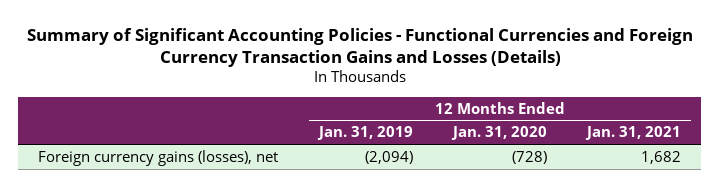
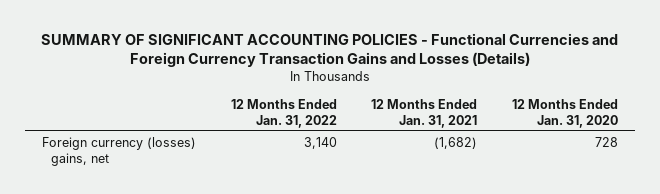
- Summary of Significant Accounting Policies - Functional Currencies and Foreign Currency Transaction Gains and Losses (Details)
+ SUMMARY OF SIGNIFICANT ACCOUNTING POLICIES - Functional Currencies and Foreign Currency Transaction Gains and Losses (Details)
- | 12 Months Ended Jan. 31, 2019 | 12 Months Ended Jan. 31, 2020 | 12 Months Ended Jan. 31, 2021
+ | 12 Months Ended Jan. 31, 2022 | 12 Months Ended Jan. 31, 2021 | 12 Months Ended Jan. 31, 2020
- Foreign currency gains (losses), net | (2,094) | (728) | 1,682
+ Foreign currency (losses) gains, net | 3,140 | (1,682) | 728

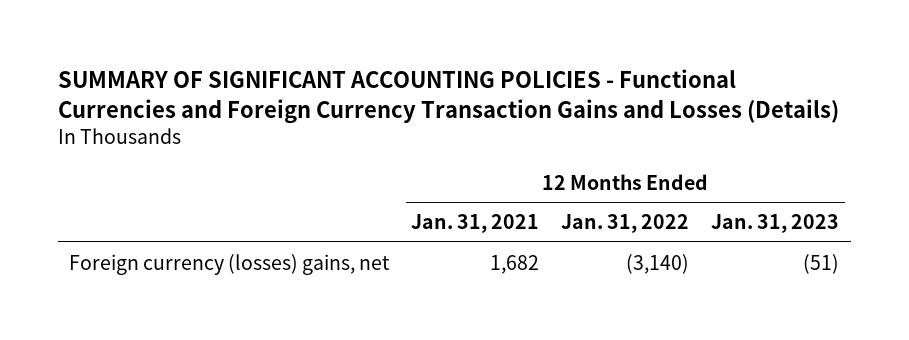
- | 12 Months Ended Jan. 31, 2022 | 12 Months Ended Jan. 31, 2021 | 12 Months Ended Jan. 31, 2020
+ | 12 Months Ended Jan. 31, 2021 | 12 Months Ended Jan. 31, 2022 | 12 Months Ended Jan. 31, 2023
- Foreign currency (losses) gains, net | 3,140 | (1,682) | 728
+ Foreign currency (losses) gains, net | 1,682 | (3,140) | (51)

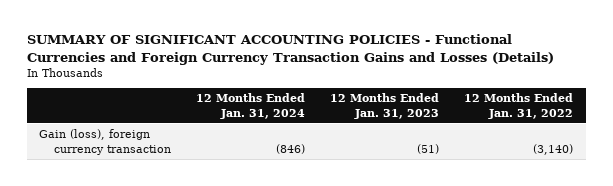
- | 12 Months Ended Jan. 31, 2021 | 12 Months Ended Jan. 31, 2022 | 12 Months Ended Jan. 31, 2023
+ | 12 Months Ended Jan. 31, 2024 | 12 Months Ended Jan. 31, 2023 | 12 Months Ended Jan. 31, 2022
- Foreign currency (losses) gains, net | 1,682 | (3,140) | (51)
+ Gain (loss), foreign currency transaction | (846) | (51) | (3,140)

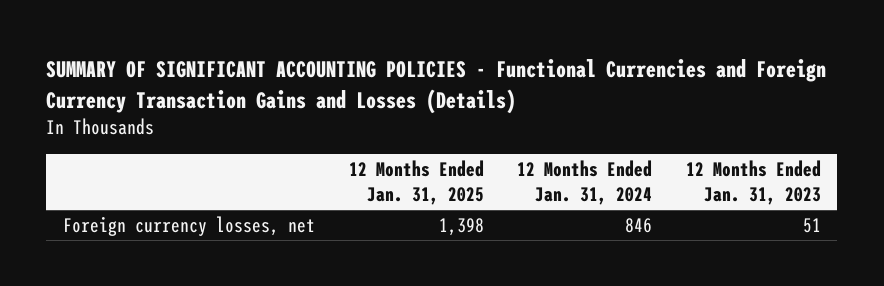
- | 12 Months Ended Jan. 31, 2024 | 12 Months Ended Jan. 31, 2023 | 12 Months Ended Jan. 31, 2022
+ | 12 Months Ended Jan. 31, 2025 | 12 Months Ended Jan. 31, 2024 | 12 Months Ended Jan. 31, 2023
- Gain (loss), foreign currency transaction | (846) | (51) | (3,140)
+ Foreign currency losses, net | 1,398 | 846 | 51

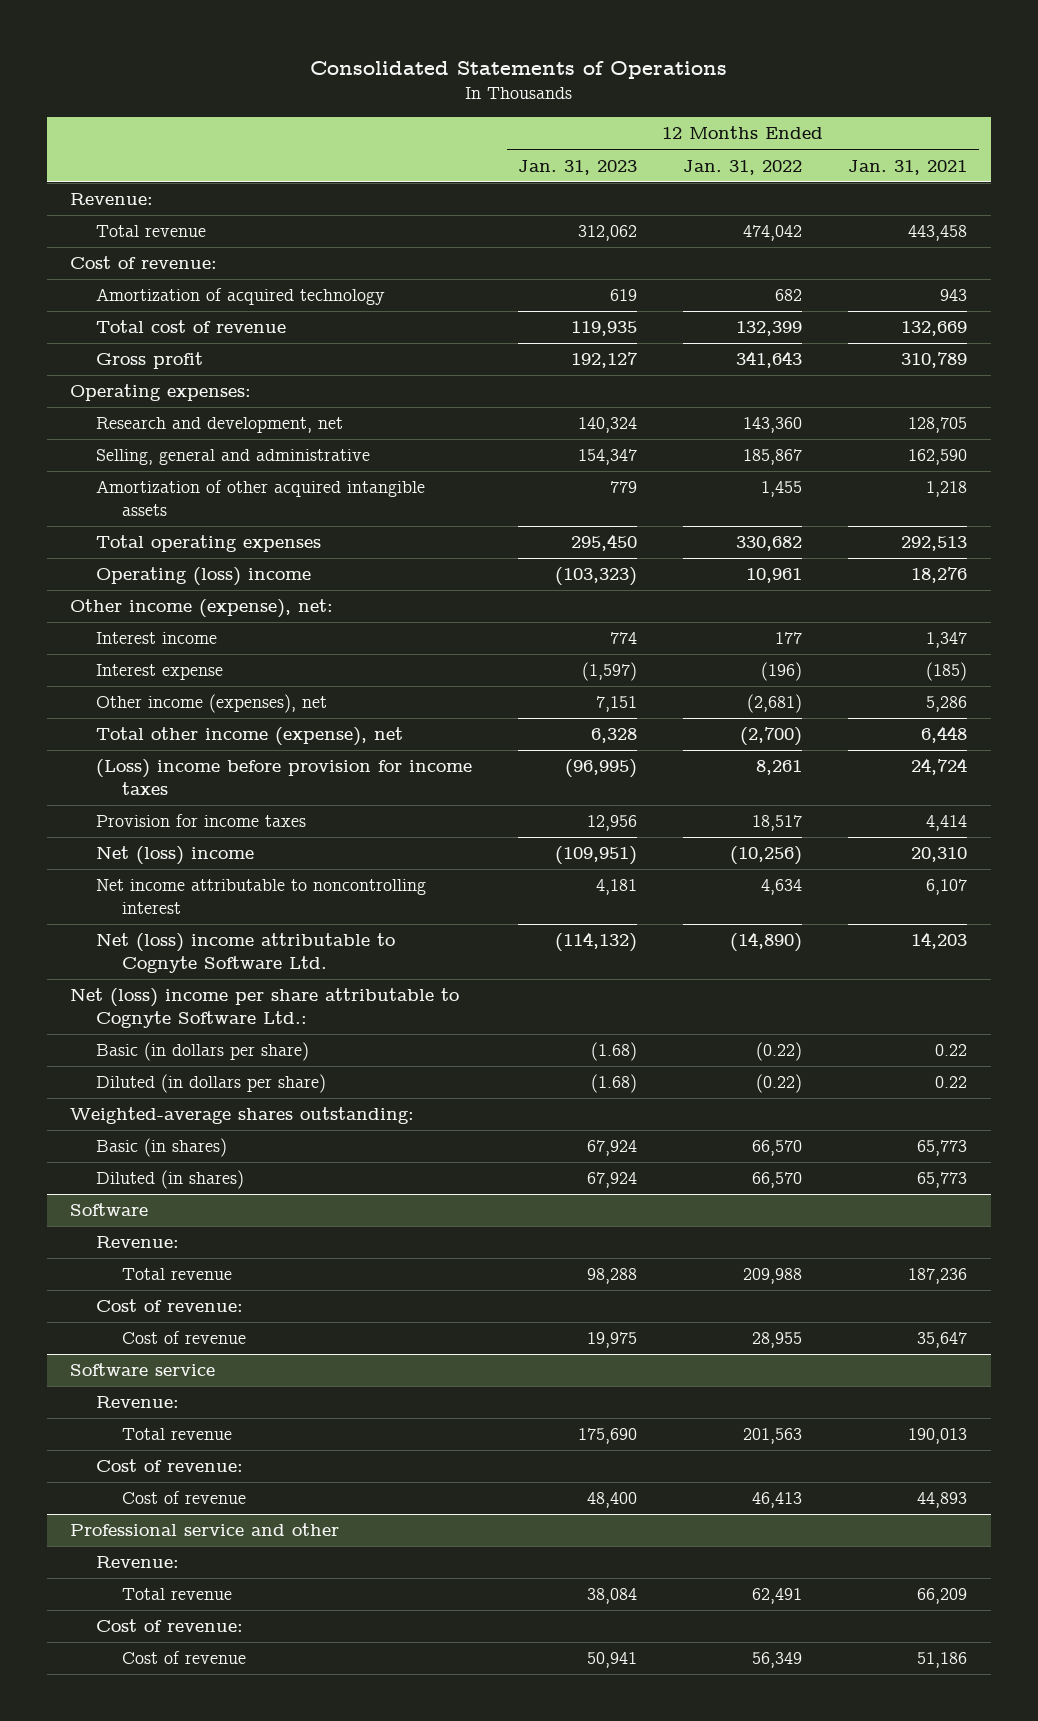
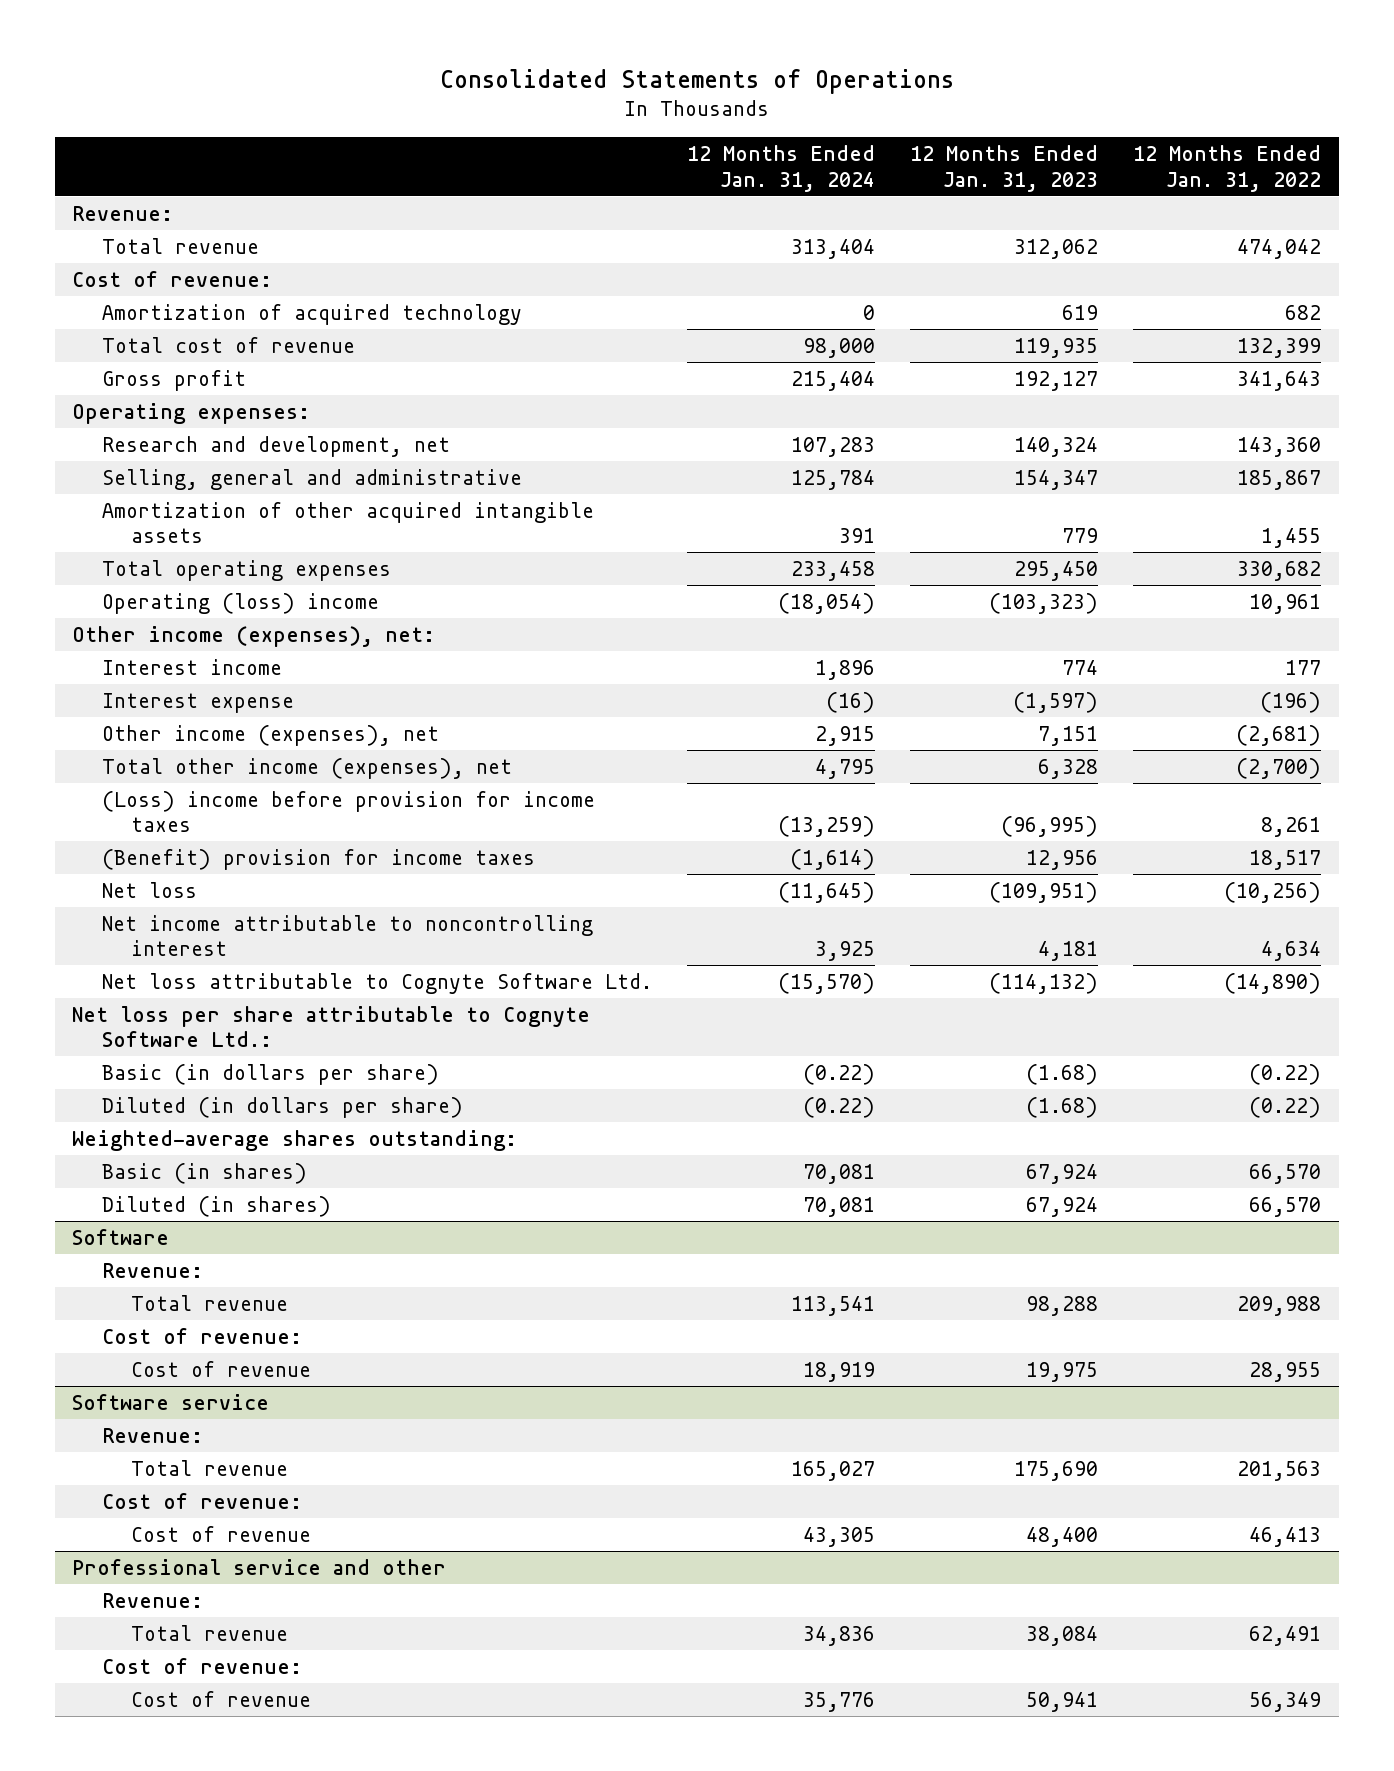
- | 12 Months Ended Jan. 31, 2023 | 12 Months Ended Jan. 31, 2022 | 12 Months Ended Jan. 31, 2021
+ | 12 Months Ended Jan. 31, 2024 | 12 Months Ended Jan. 31, 2023 | 12 Months Ended Jan. 31, 2022
- Other income (expense), net:
+ Other income (expenses), net:
- Total other income (expense), net | 6,328 | (2,700) | 6,448
+ Total other income (expenses), net | 4,795 | 6,328 | (2,700)
- Provision for income taxes | 12,956 | 18,517 | 4,414
- Net (loss) income | (109,951) | (10,256) | 20,310
+ (Benefit) provision for income taxes | (1,614) | 12,956 | 18,517
+ Net loss | (11,645) | (109,951) | (10,256)
- Net (loss) income attributable to Cognyte Software Ltd. | (114,132) | (14,890) | 14,203
- Net (loss) income per share attributable to Cognyte Software Ltd.:
+ Net loss attributable to Cognyte Software Ltd. | (15,570) | (114,132) | (14,890)
+ Net loss per share attributable to Cognyte Software Ltd.:

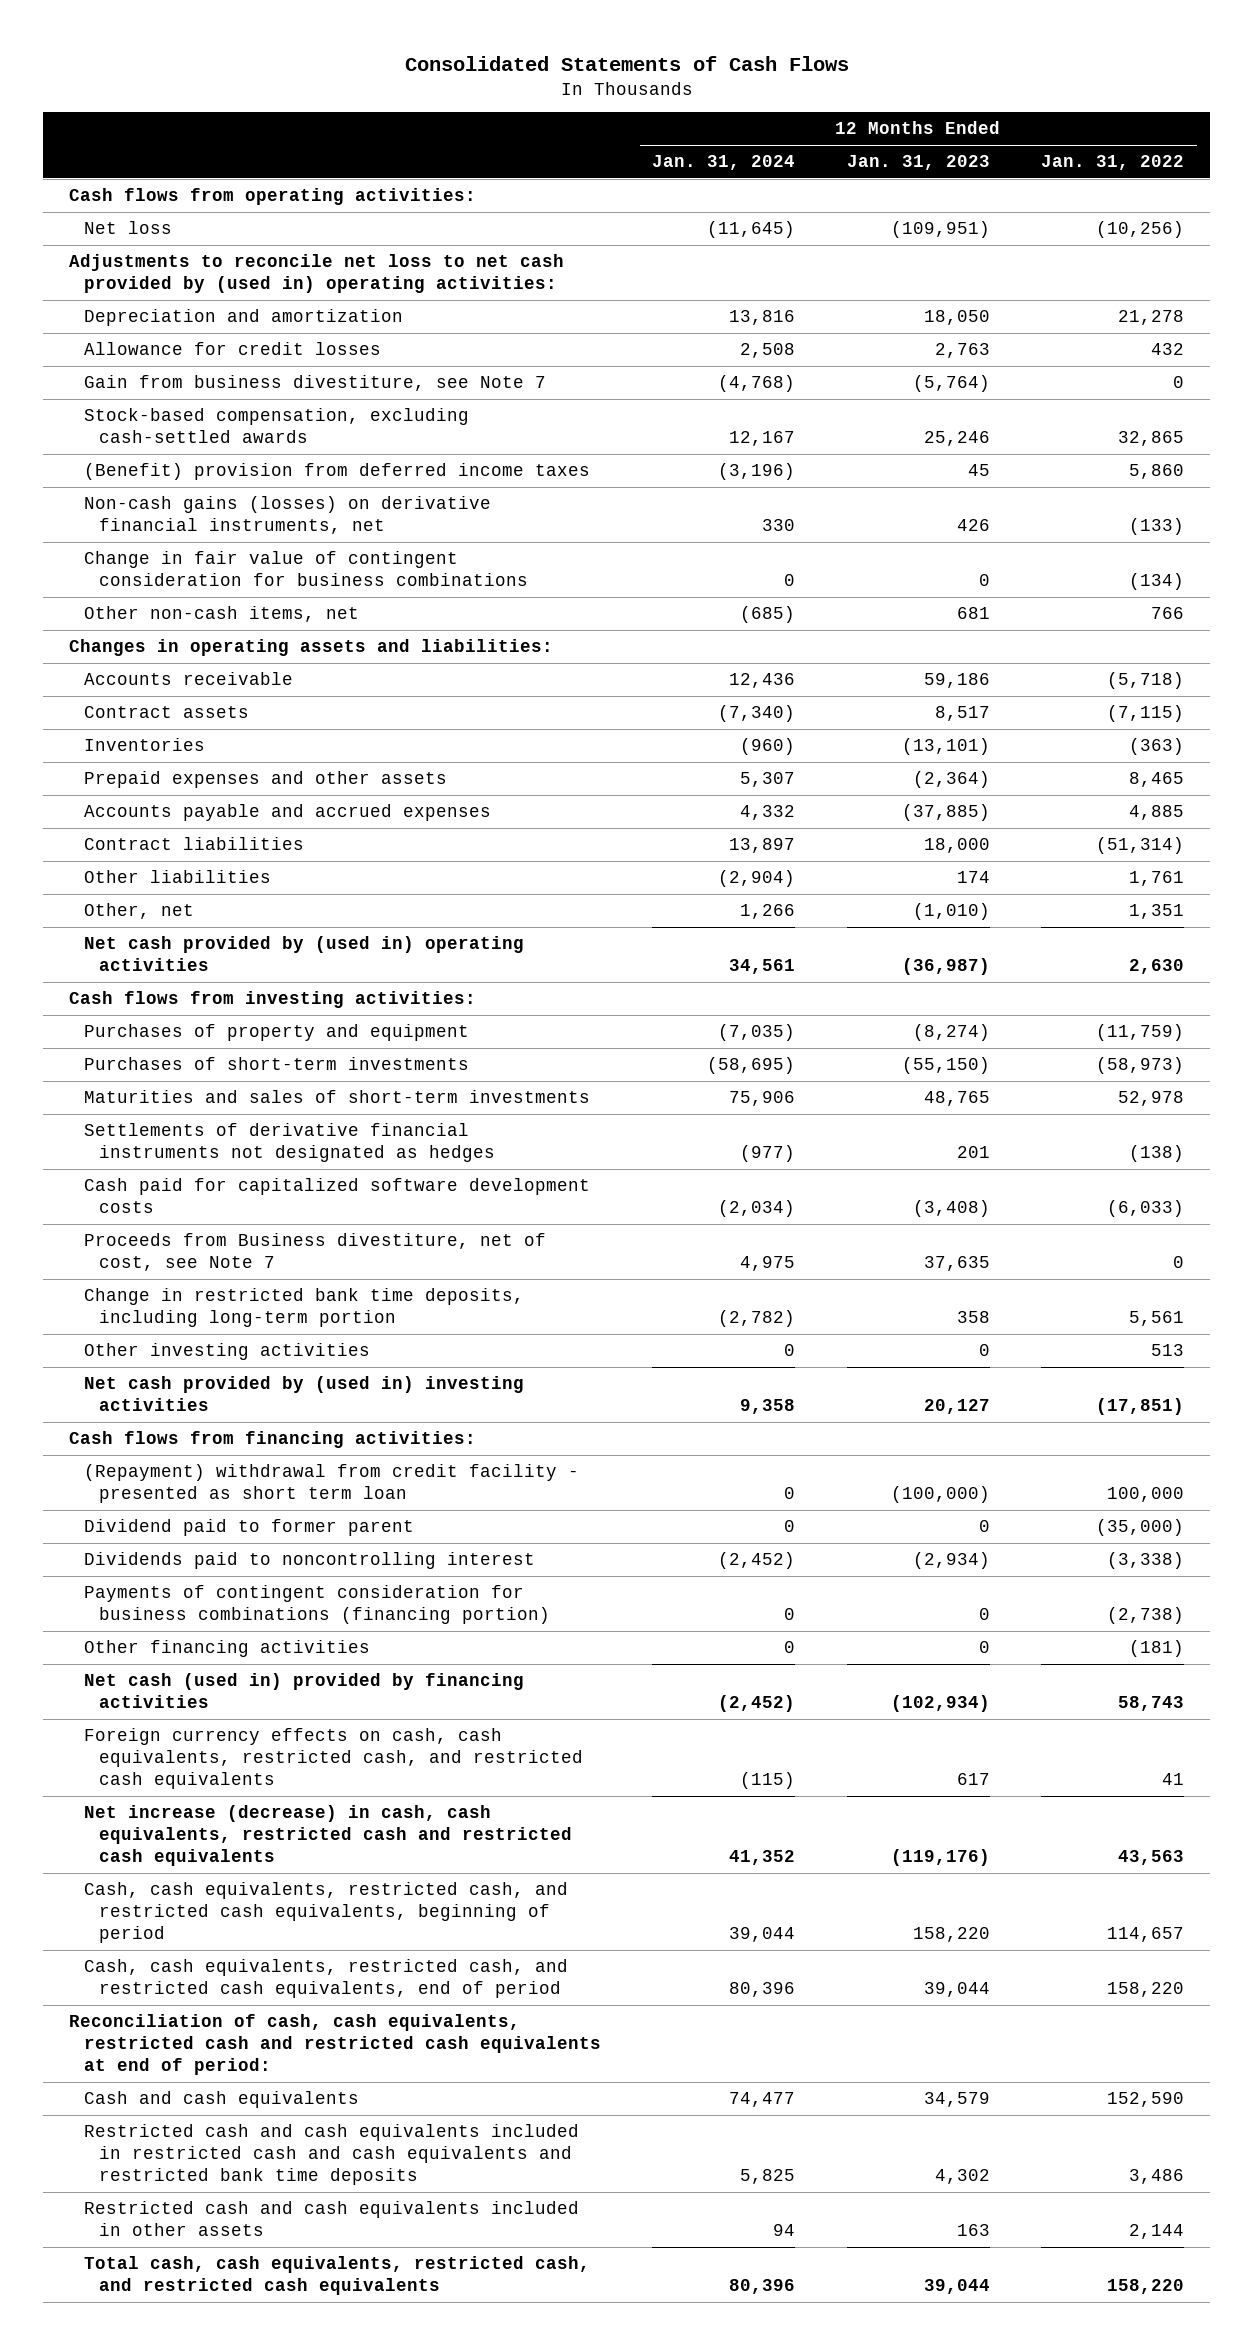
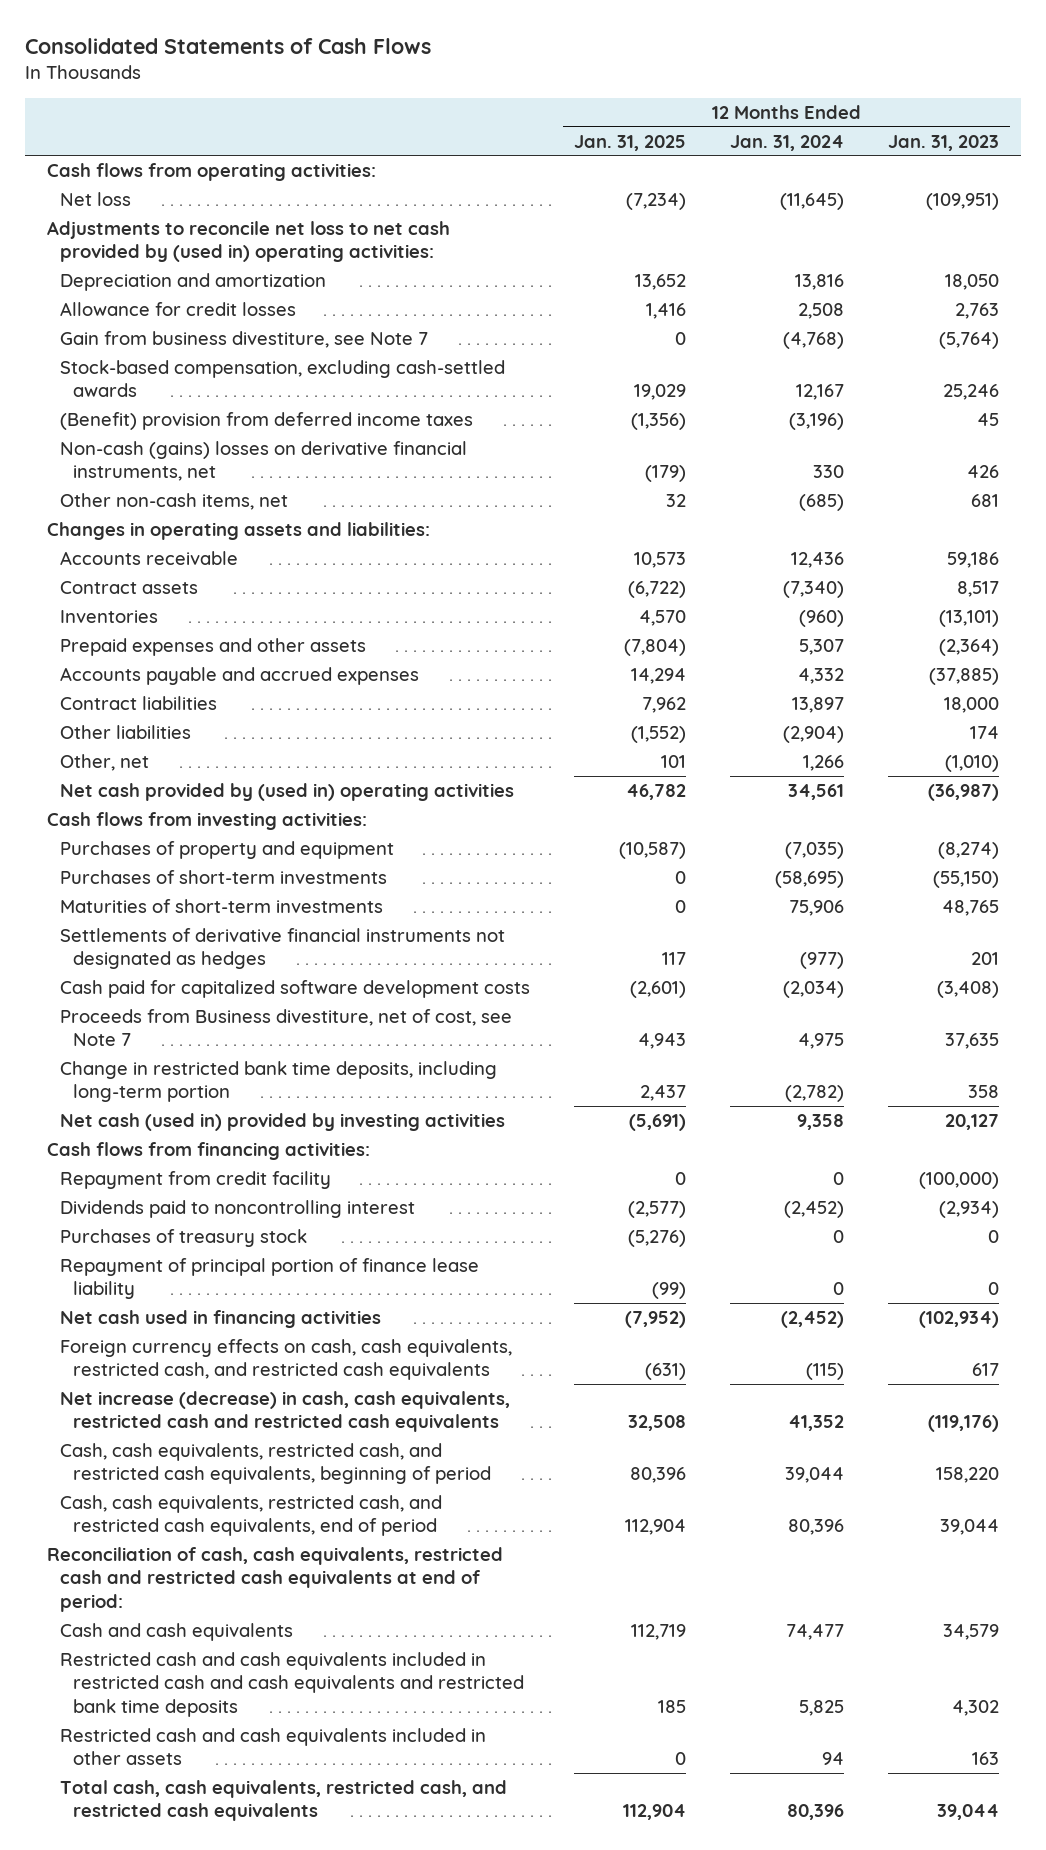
- | 12 Months Ended Jan. 31, 2024 | 12 Months Ended Jan. 31, 2023 | 12 Months Ended Jan. 31, 2022
+ | 12 Months Ended Jan. 31, 2025 | 12 Months Ended Jan. 31, 2024 | 12 Months Ended Jan. 31, 2023
- Non-cash gains (losses) on derivative financial instruments, net | 330 | 426 | (133)
- Change in fair value of contingent consideration for business combinations | 0 | 0 | (134)
+ Non-cash (gains) losses on derivative financial instruments, net | (179) | 330 | 426
- Maturities and sales of short-term investments | 75,906 | 48,765 | 52,978
+ Maturities of short-term investments | 0 | 75,906 | 48,765
- Other investing activities | 0 | 0 | 513
- Net cash provided by (used in) investing activities | 9,358 | 20,127 | (17,851)
+ Net cash (used in) provided by investing activities | (5,691) | 9,358 | 20,127
- (Repayment) withdrawal from credit facility - presented as short term loan | 0 | (100,000) | 100,000
- Dividend paid to former parent | 0 | 0 | (35,000)
+ Repayment from credit facility | 0 | 0 | (100,000)
- Payments of contingent consideration for business combinations (financing portion) | 0 | 0 | (2,738)
- Other financing activities | 0 | 0 | (181)
- Net cash (used in) provided by financing activities | (2,452) | (102,934) | 58,743
+ Purchases of treasury stock | (5,276) | 0 | 0
+ Repayment of principal portion of finance lease liability | (99) | 0 | 0
+ Net cash used in financing activities | (7,952) | (2,452) | (102,934)

